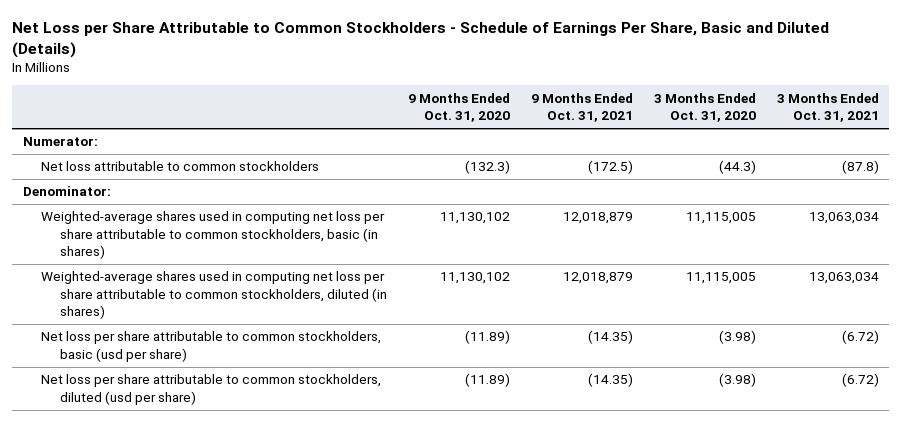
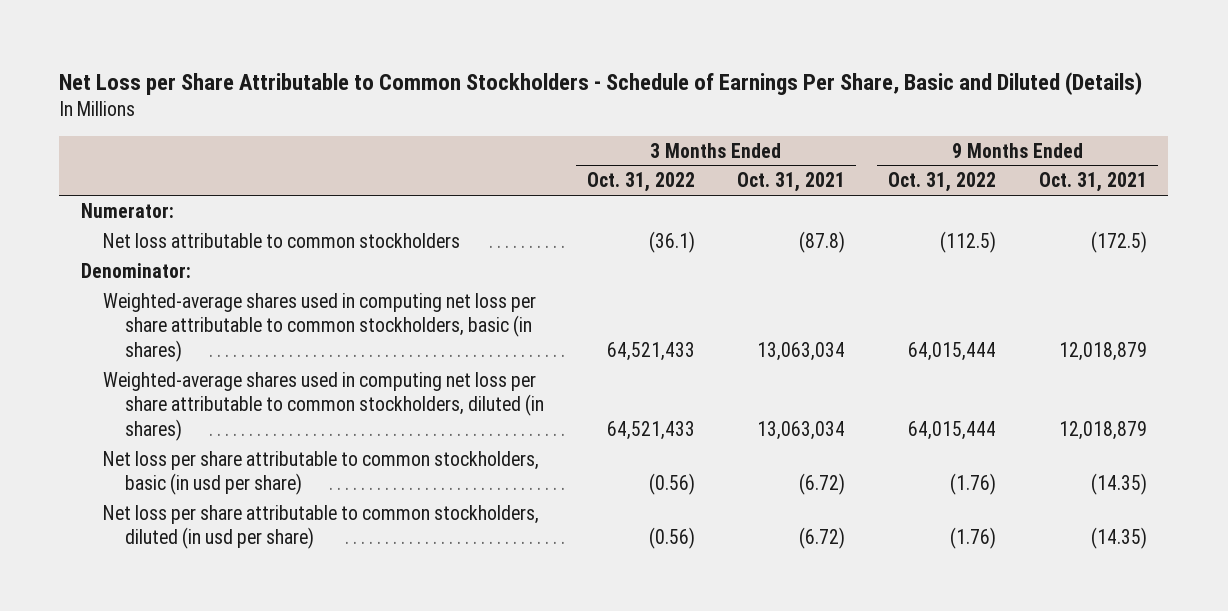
- | 9 Months Ended Oct. 31, 2020 | 9 Months Ended Oct. 31, 2021 | 3 Months Ended Oct. 31, 2020 | 3 Months Ended Oct. 31, 2021
+ | 3 Months Ended Oct. 31, 2022 | 3 Months Ended Oct. 31, 2021 | 9 Months Ended Oct. 31, 2022 | 9 Months Ended Oct. 31, 2021
- Net loss per share attributable to common stockholders, basic (usd per share) | (11.89) | (14.35) | (3.98) | (6.72)
- Net loss per share attributable to common stockholders, diluted (usd per share) | (11.89) | (14.35) | (3.98) | (6.72)
+ Net loss per share attributable to common stockholders, basic (in usd per share) | (0.56) | (6.72) | (1.76) | (14.35)
+ Net loss per share attributable to common stockholders, diluted (in usd per share) | (0.56) | (6.72) | (1.76) | (14.35)

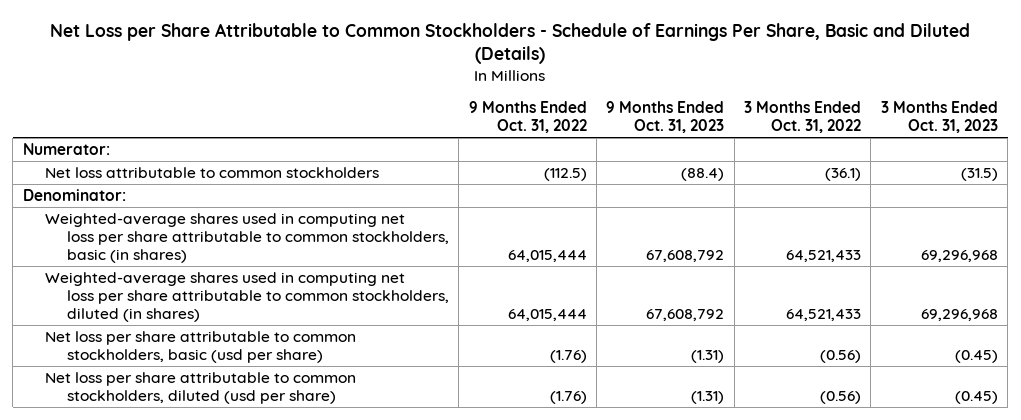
- | 3 Months Ended Oct. 31, 2022 | 3 Months Ended Oct. 31, 2021 | 9 Months Ended Oct. 31, 2022 | 9 Months Ended Oct. 31, 2021
+ | 9 Months Ended Oct. 31, 2022 | 9 Months Ended Oct. 31, 2023 | 3 Months Ended Oct. 31, 2022 | 3 Months Ended Oct. 31, 2023
- Net loss per share attributable to common stockholders, basic (in usd per share) | (0.56) | (6.72) | (1.76) | (14.35)
- Net loss per share attributable to common stockholders, diluted (in usd per share) | (0.56) | (6.72) | (1.76) | (14.35)
+ Net loss per share attributable to common stockholders, basic (usd per share) | (1.76) | (1.31) | (0.56) | (0.45)
+ Net loss per share attributable to common stockholders, diluted (usd per share) | (1.76) | (1.31) | (0.56) | (0.45)

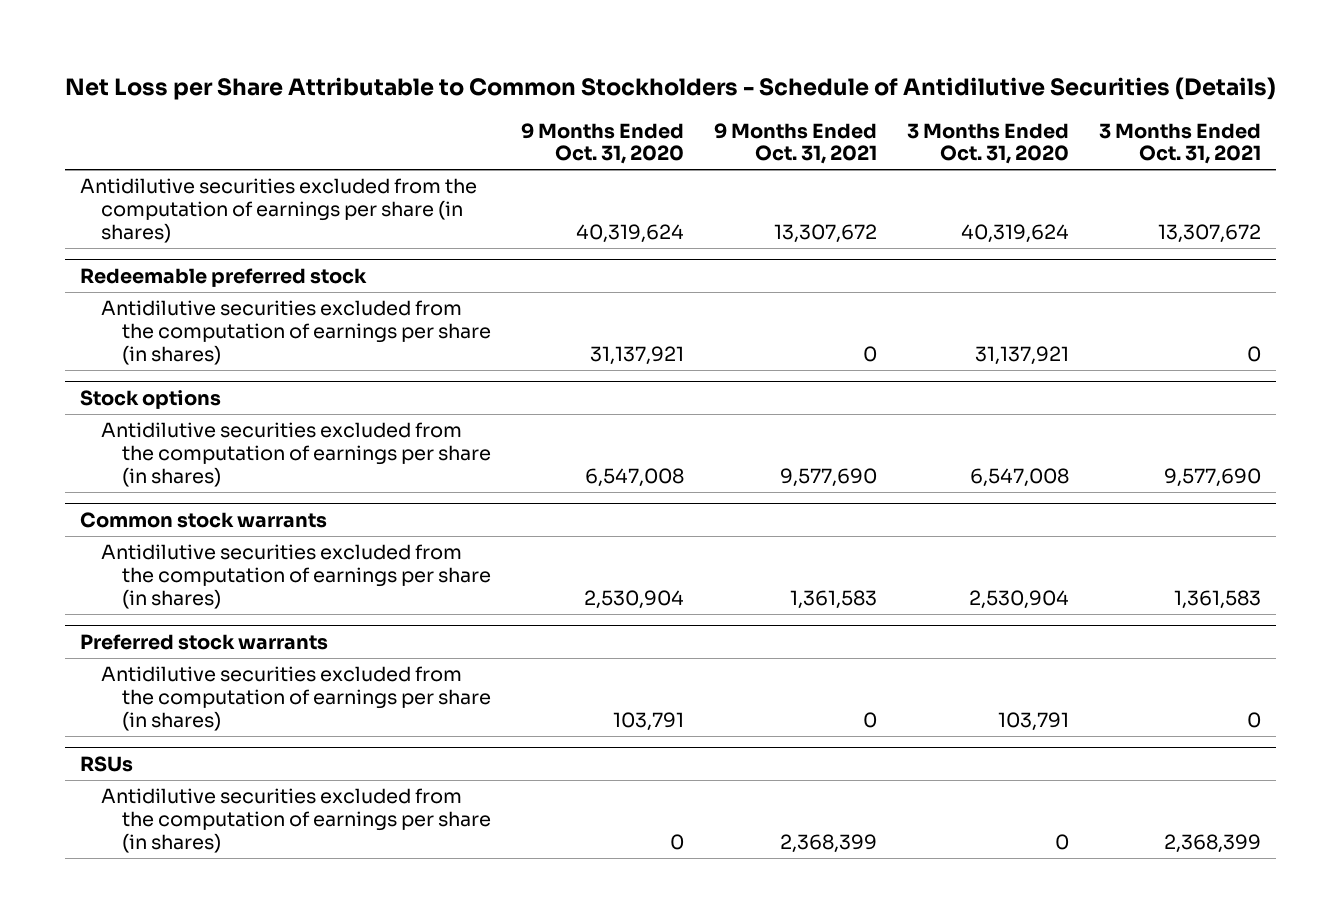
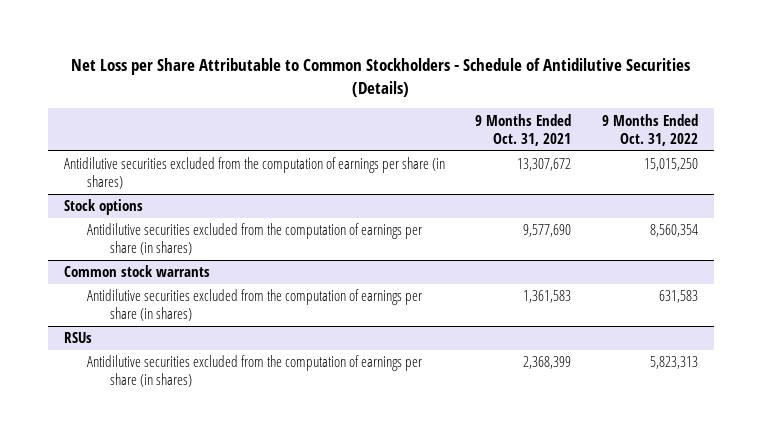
- | 9 Months Ended Oct. 31, 2020 | 9 Months Ended Oct. 31, 2021 | 3 Months Ended Oct. 31, 2020 | 3 Months Ended Oct. 31, 2021
+ | 9 Months Ended Oct. 31, 2021 | 9 Months Ended Oct. 31, 2022
- Redeemable preferred stock
- Antidilutive securities excluded from the computation of earnings per share (in shares) | 31,137,921 | 0 | 31,137,921 | 0
- Preferred stock warrants
- Antidilutive securities excluded from the computation of earnings per share (in shares) | 103,791 | 0 | 103,791 | 0

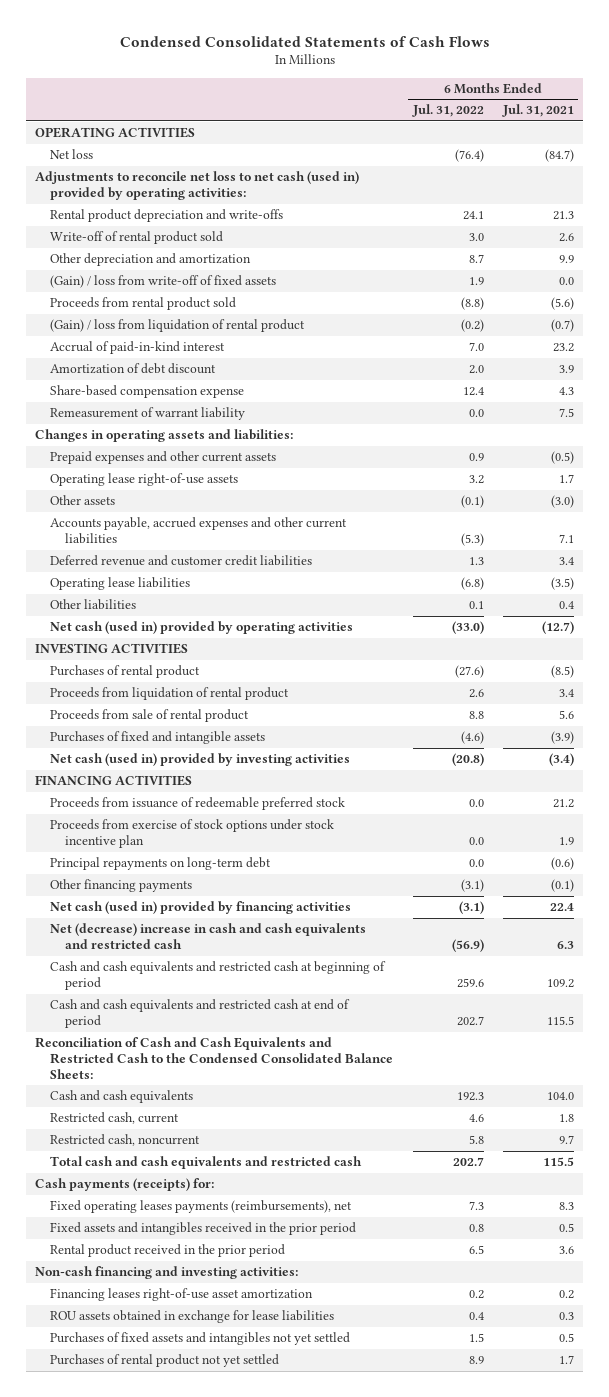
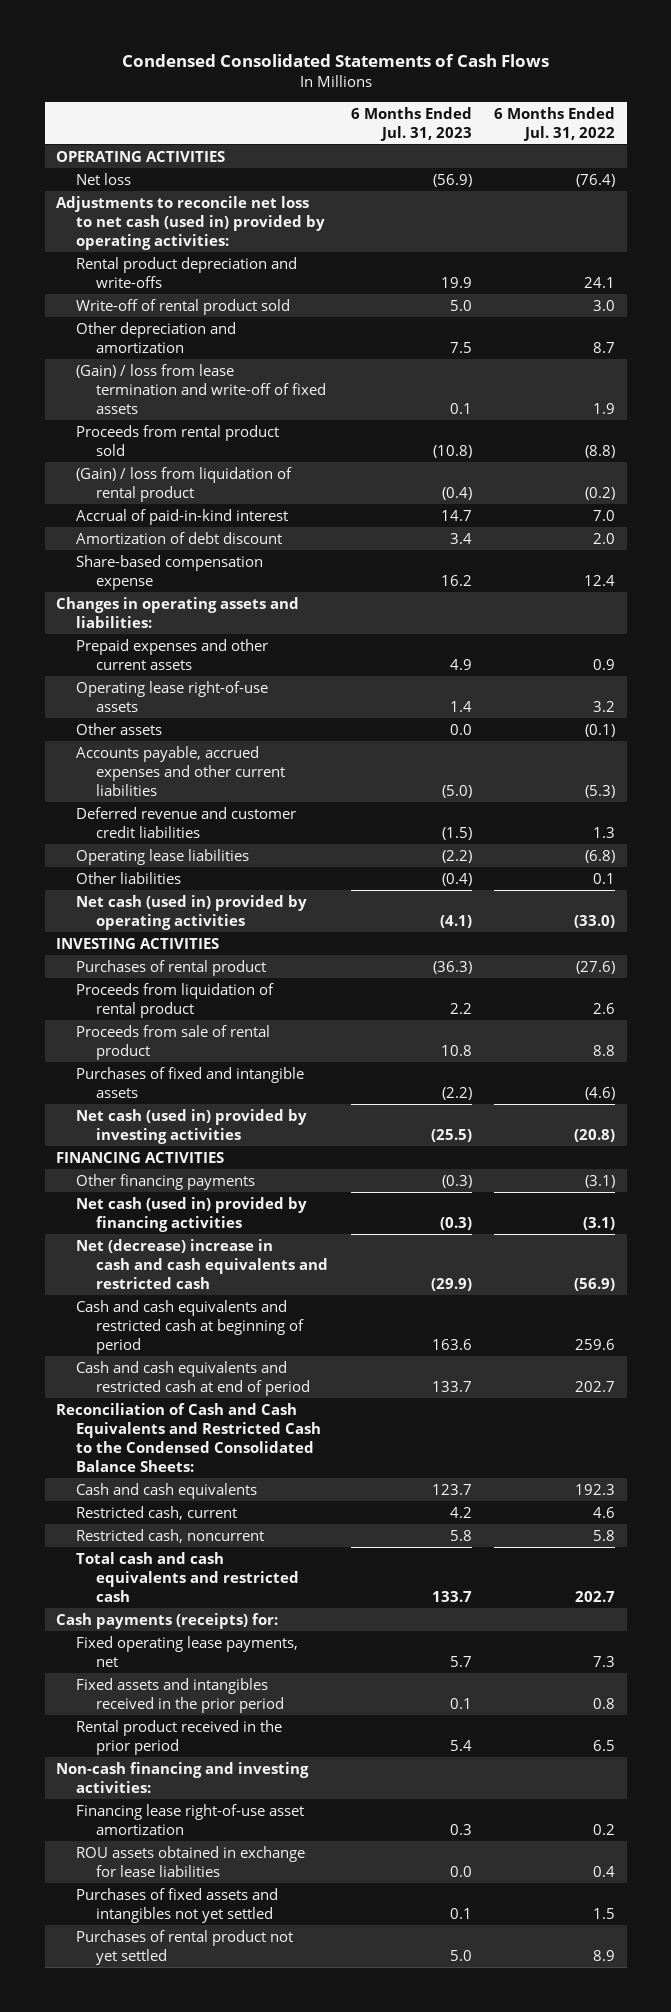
- | 6 Months Ended Jul. 31, 2022 | 6 Months Ended Jul. 31, 2021
+ | 6 Months Ended Jul. 31, 2023 | 6 Months Ended Jul. 31, 2022
- (Gain) / loss from write-off of fixed assets | 1.9 | 0.0
+ (Gain) / loss from lease termination and write-off of fixed assets | 0.1 | 1.9
- Remeasurement of warrant liability | 0.0 | 7.5
- Proceeds from issuance of redeemable preferred stock | 0.0 | 21.2
- Proceeds from exercise of stock options under stock incentive plan | 0.0 | 1.9
- Principal repayments on long-term debt | 0.0 | (0.6)
- Fixed operating leases payments (reimbursements), net | 7.3 | 8.3
+ Fixed operating lease payments, net | 5.7 | 7.3
- Financing leases right-of-use asset amortization | 0.2 | 0.2
+ Financing lease right-of-use asset amortization | 0.3 | 0.2

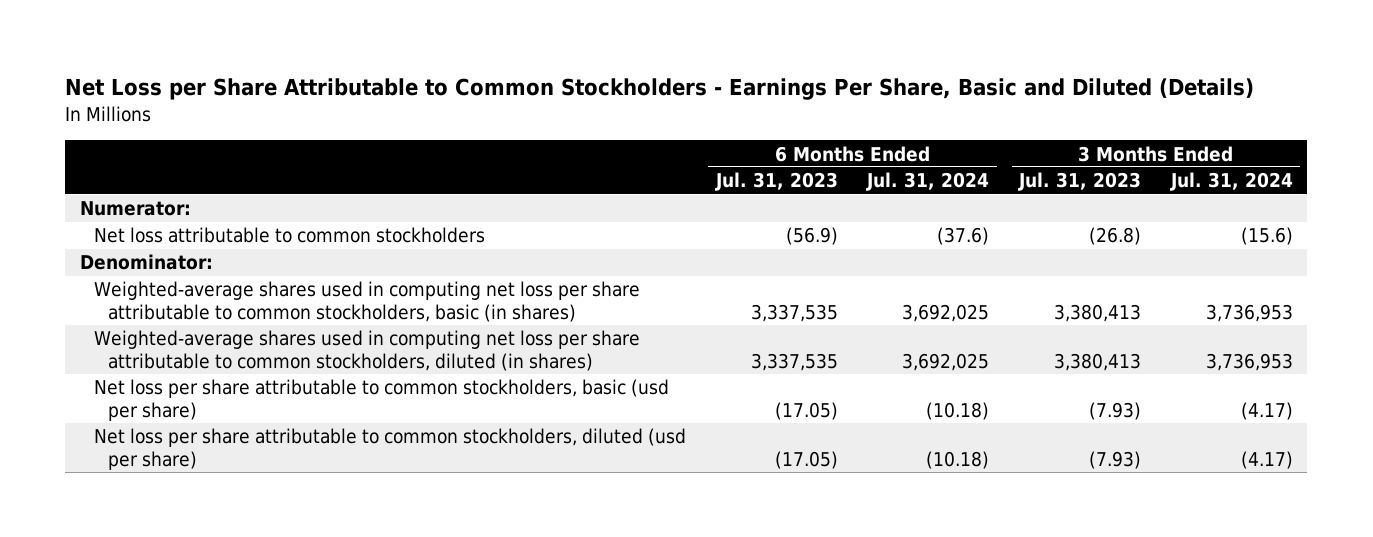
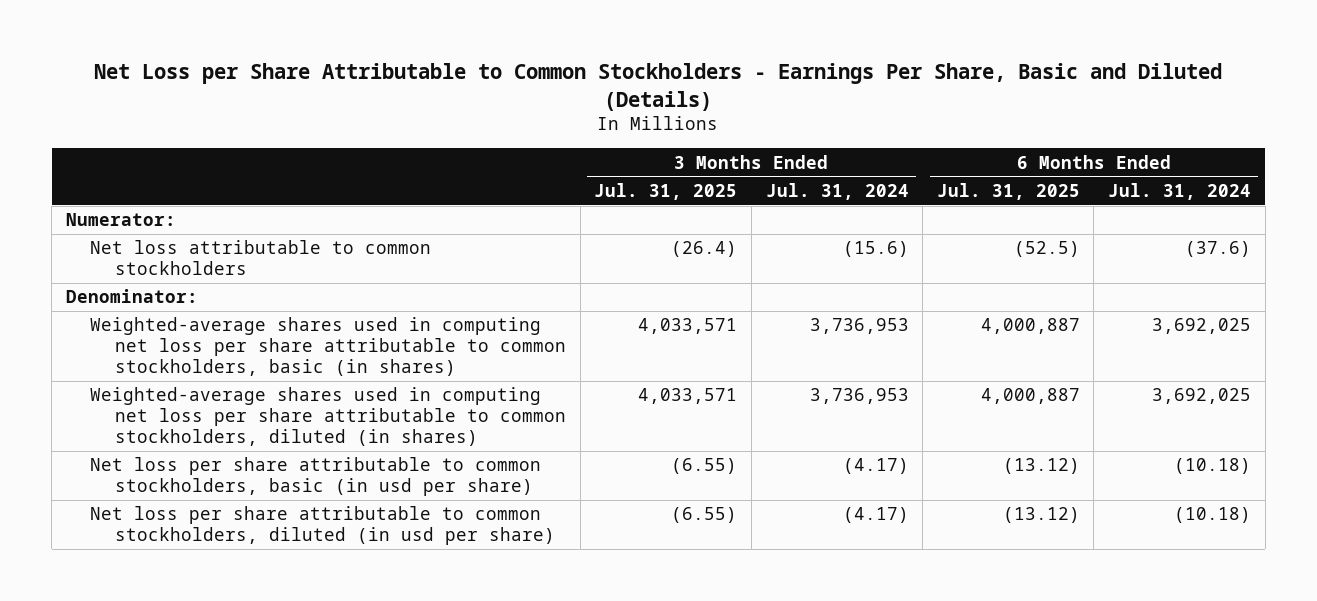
- | 6 Months Ended Jul. 31, 2023 | 6 Months Ended Jul. 31, 2024 | 3 Months Ended Jul. 31, 2023 | 3 Months Ended Jul. 31, 2024
+ | 3 Months Ended Jul. 31, 2025 | 3 Months Ended Jul. 31, 2024 | 6 Months Ended Jul. 31, 2025 | 6 Months Ended Jul. 31, 2024
- Net loss per share attributable to common stockholders, basic (usd per share) | (17.05) | (10.18) | (7.93) | (4.17)
- Net loss per share attributable to common stockholders, diluted (usd per share) | (17.05) | (10.18) | (7.93) | (4.17)
+ Net loss per share attributable to common stockholders, basic (in usd per share) | (6.55) | (4.17) | (13.12) | (10.18)
+ Net loss per share attributable to common stockholders, diluted (in usd per share) | (6.55) | (4.17) | (13.12) | (10.18)

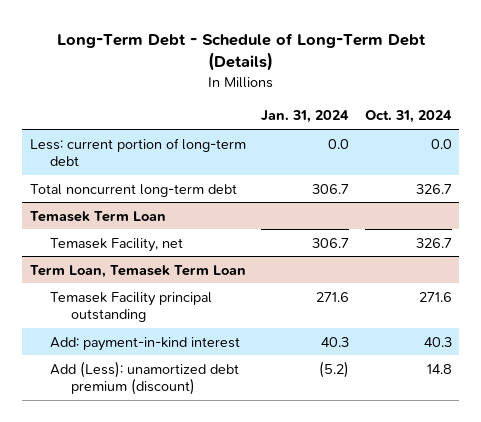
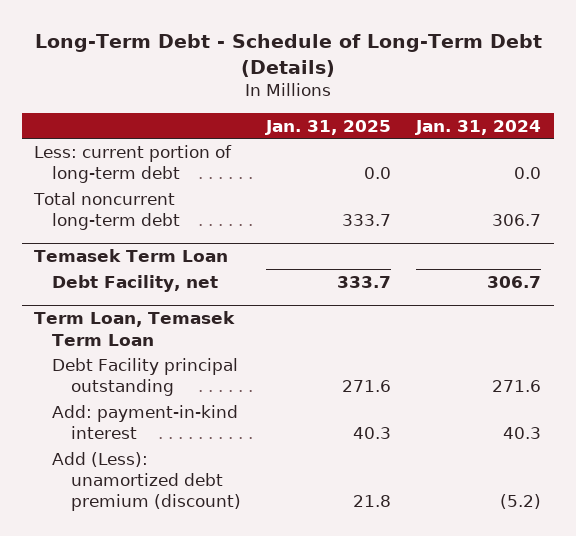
- | Jan. 31, 2024 | Oct. 31, 2024
+ | Jan. 31, 2025 | Jan. 31, 2024
@ Temasek Term Loan
- Temasek Facility, net | 306.7 | 326.7
+ Debt Facility, net | 333.7 | 306.7
@ Term Loan, Temasek Term Loan
- Temasek Facility principal outstanding | 271.6 | 271.6
+ Debt Facility principal outstanding | 271.6 | 271.6

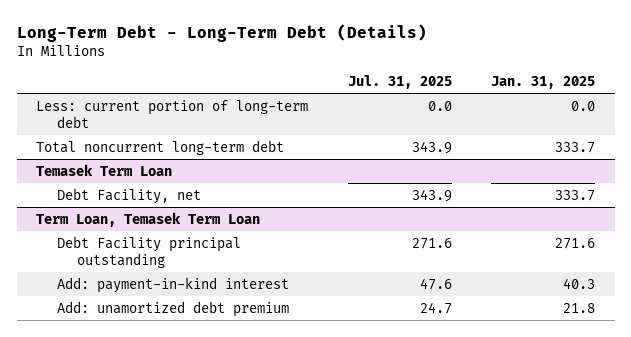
- Long-Term Debt - Schedule of Long-Term Debt (Details)
+ Long-Term Debt - Long-Term Debt (Details)
- | Jan. 31, 2025 | Jan. 31, 2024
+ | Jul. 31, 2025 | Jan. 31, 2025
@ Term Loan, Temasek Term Loan
- Add (Less): unamortized debt premium (discount) | 21.8 | (5.2)
+ Add: unamortized debt premium | 24.7 | 21.8

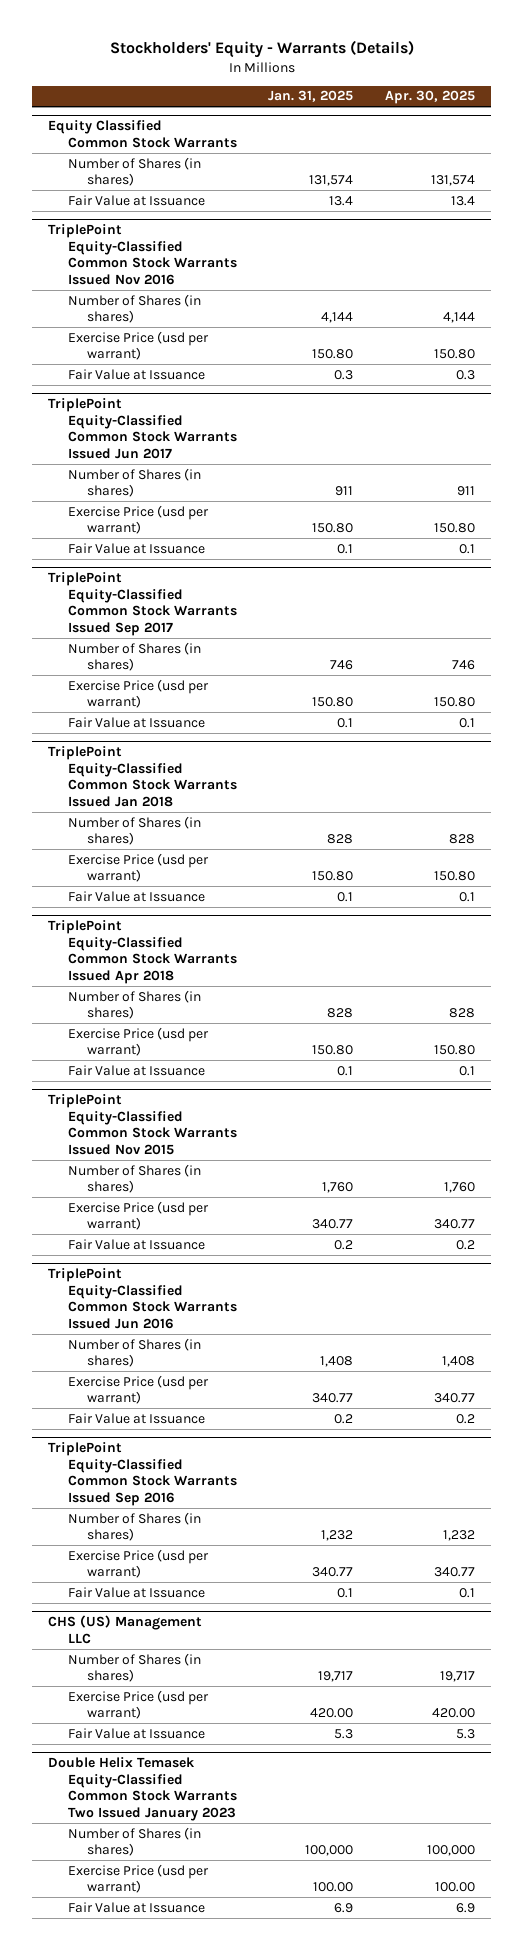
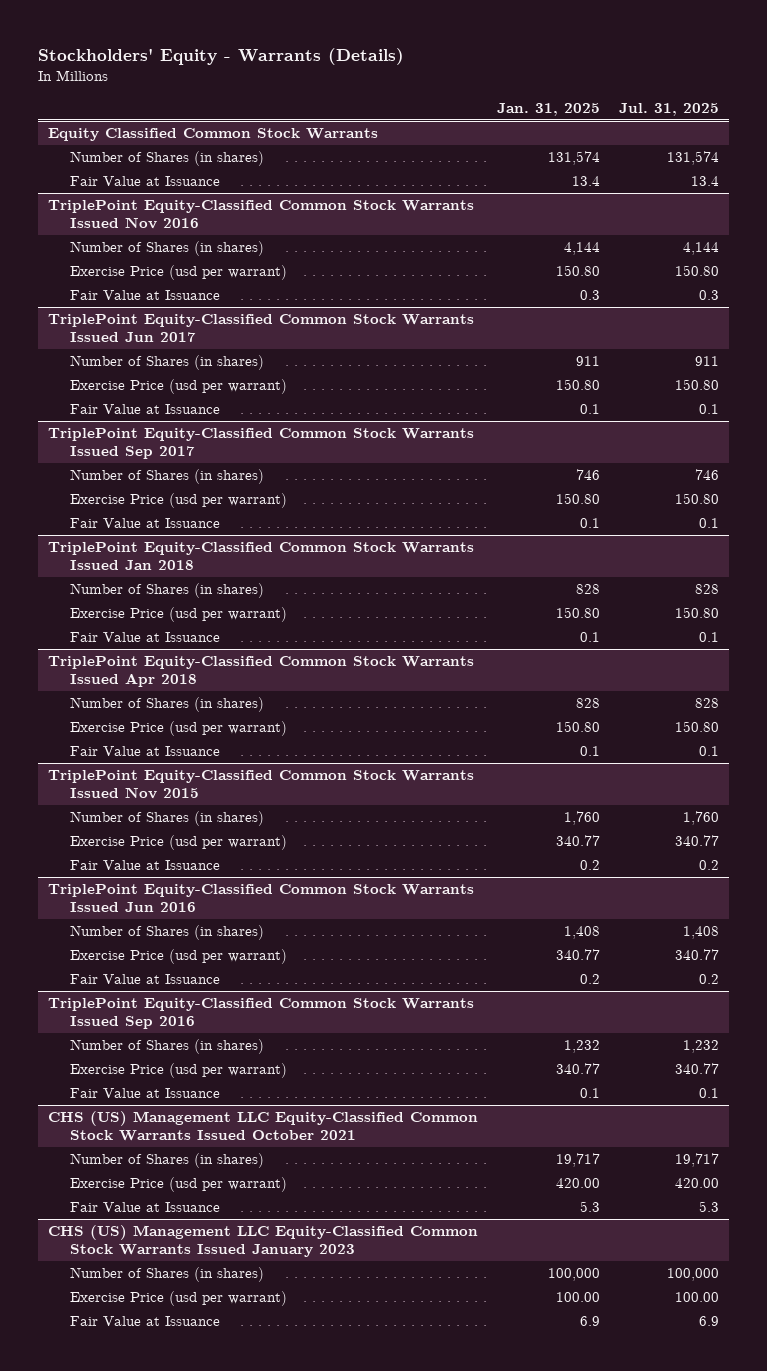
- | Jan. 31, 2025 | Apr. 30, 2025
+ | Jan. 31, 2025 | Jul. 31, 2025
- CHS (US) Management LLC
+ CHS (US) Management LLC Equity-Classified Common Stock Warrants Issued October 2021
- Double Helix Temasek Equity-Classified Common Stock Warrants Two Issued January 2023
+ CHS (US) Management LLC Equity-Classified Common Stock Warrants Issued January 2023

